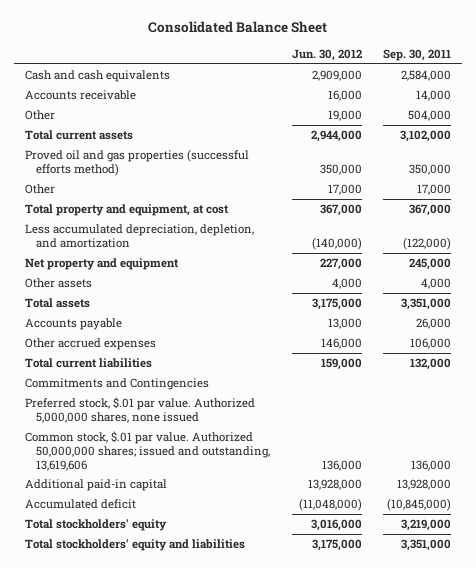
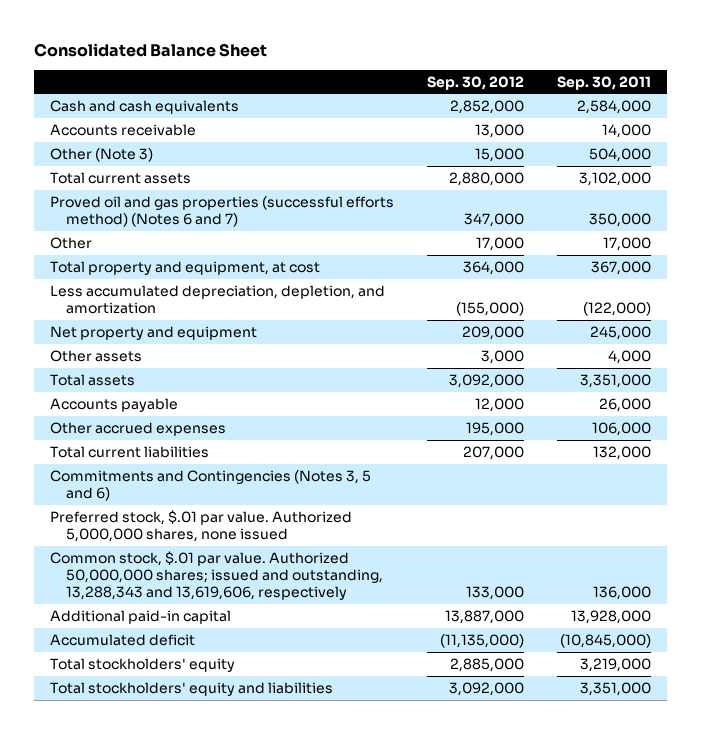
- | Jun. 30, 2012 | Sep. 30, 2011
+ | Sep. 30, 2012 | Sep. 30, 2011
- Other | 19,000 | 504,000
+ Other (Note 3) | 15,000 | 504,000
- Proved oil and gas properties (successful efforts method) | 350,000 | 350,000
+ Proved oil and gas properties (successful efforts method) (Notes 6 and 7) | 347,000 | 350,000
- Commitments and Contingencies
+ Commitments and Contingencies (Notes 3, 5 and 6)
- Common stock, $.01 par value. Authorized 50,000,000 shares; issued and outstanding, 13,619,606 | 136,000 | 136,000
+ Common stock, $.01 par value. Authorized 50,000,000 shares; issued and outstanding, 13,288,343 and 13,619,606, respectively | 133,000 | 136,000

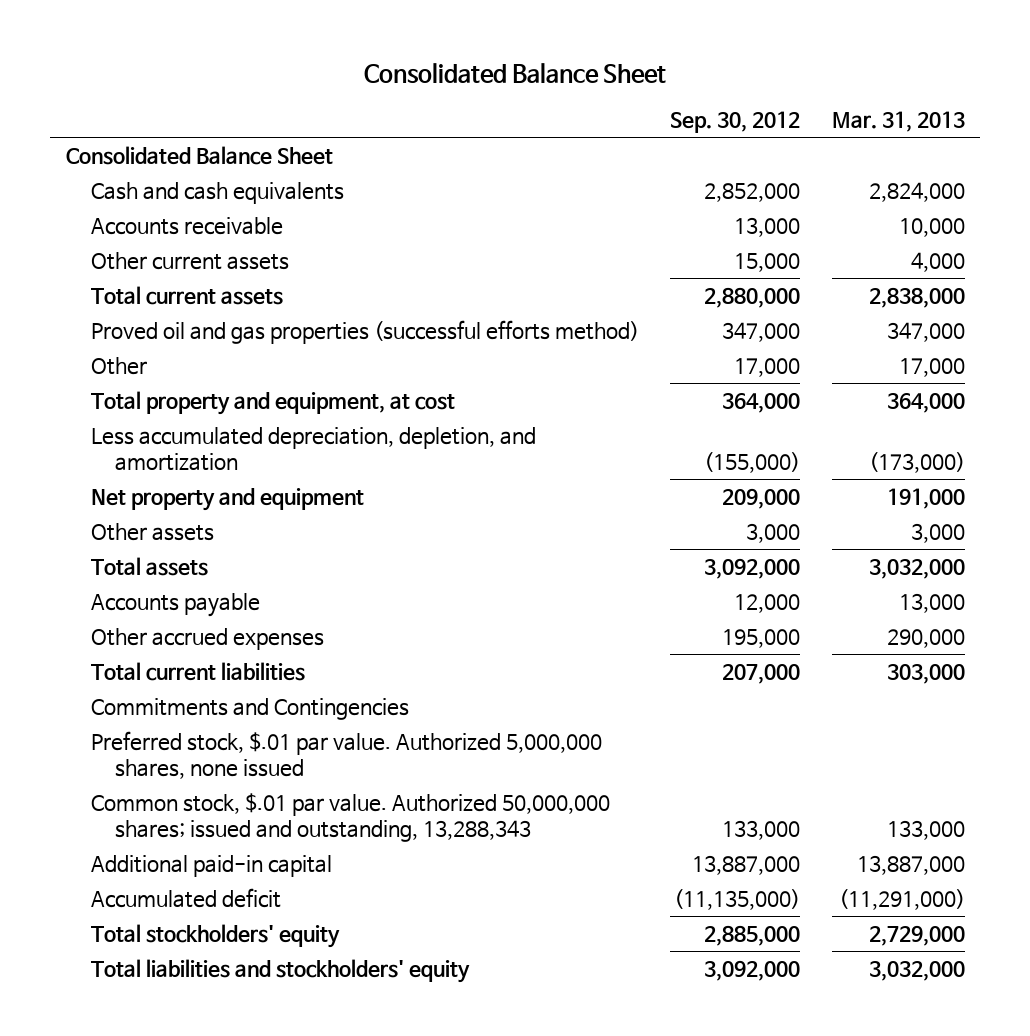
- | Sep. 30, 2012 | Sep. 30, 2011
+ | Sep. 30, 2012 | Mar. 31, 2013
+ Consolidated Balance Sheet
- Other (Note 3) | 15,000 | 504,000
+ Other current assets | 15,000 | 4,000
- Proved oil and gas properties (successful efforts method) (Notes 6 and 7) | 347,000 | 350,000
+ Proved oil and gas properties (successful efforts method) | 347,000 | 347,000
- Commitments and Contingencies (Notes 3, 5 and 6)
+ Commitments and Contingencies
- Common stock, $.01 par value. Authorized 50,000,000 shares; issued and outstanding, 13,288,343 and 13,619,606, respectively | 133,000 | 136,000
+ Common stock, $.01 par value. Authorized 50,000,000 shares; issued and outstanding, 13,288,343 | 133,000 | 133,000
- Total stockholders' equity and liabilities | 3,092,000 | 3,351,000
+ Total liabilities and stockholders' equity | 3,092,000 | 3,032,000

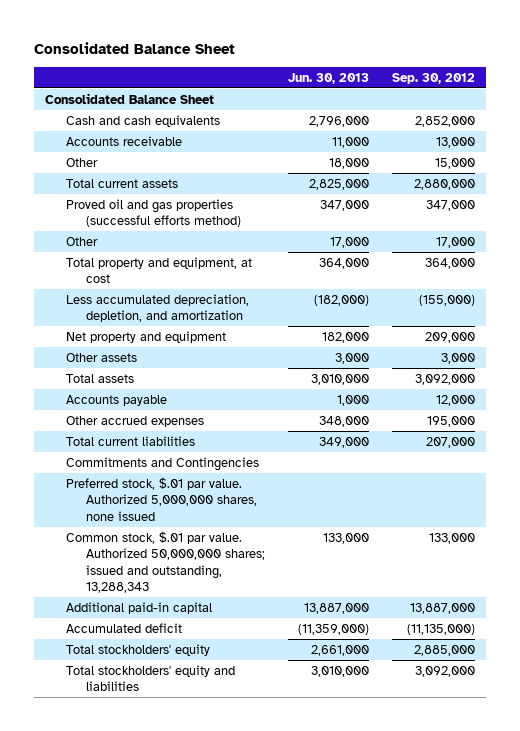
- | Sep. 30, 2012 | Mar. 31, 2013
+ | Jun. 30, 2013 | Sep. 30, 2012
- Other current assets | 15,000 | 4,000
+ Other | 18,000 | 15,000
- Total liabilities and stockholders' equity | 3,092,000 | 3,032,000
+ Total stockholders' equity and liabilities | 3,010,000 | 3,092,000

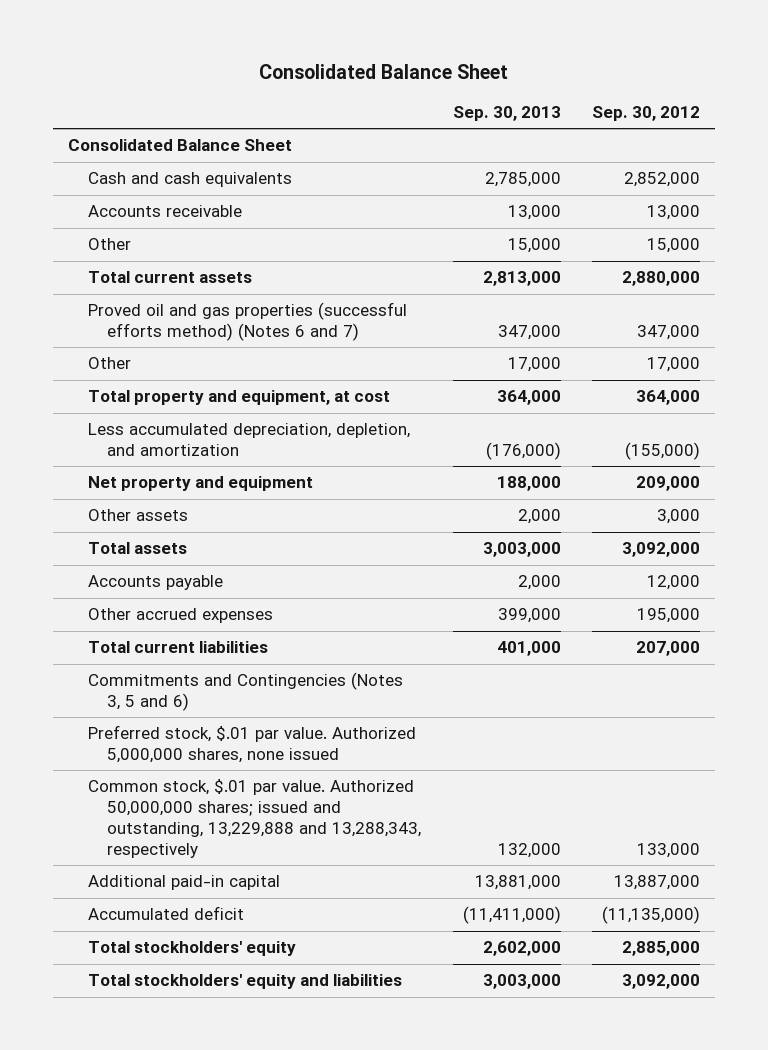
- | Jun. 30, 2013 | Sep. 30, 2012
+ | Sep. 30, 2013 | Sep. 30, 2012
- Proved oil and gas properties (successful efforts method) | 347,000 | 347,000
+ Proved oil and gas properties (successful efforts method) (Notes 6 and 7) | 347,000 | 347,000
- Commitments and Contingencies
+ Commitments and Contingencies (Notes 3, 5 and 6)
- Common stock, $.01 par value. Authorized 50,000,000 shares; issued and outstanding, 13,288,343 | 133,000 | 133,000
+ Common stock, $.01 par value. Authorized 50,000,000 shares; issued and outstanding, 13,229,888 and 13,288,343, respectively | 132,000 | 133,000

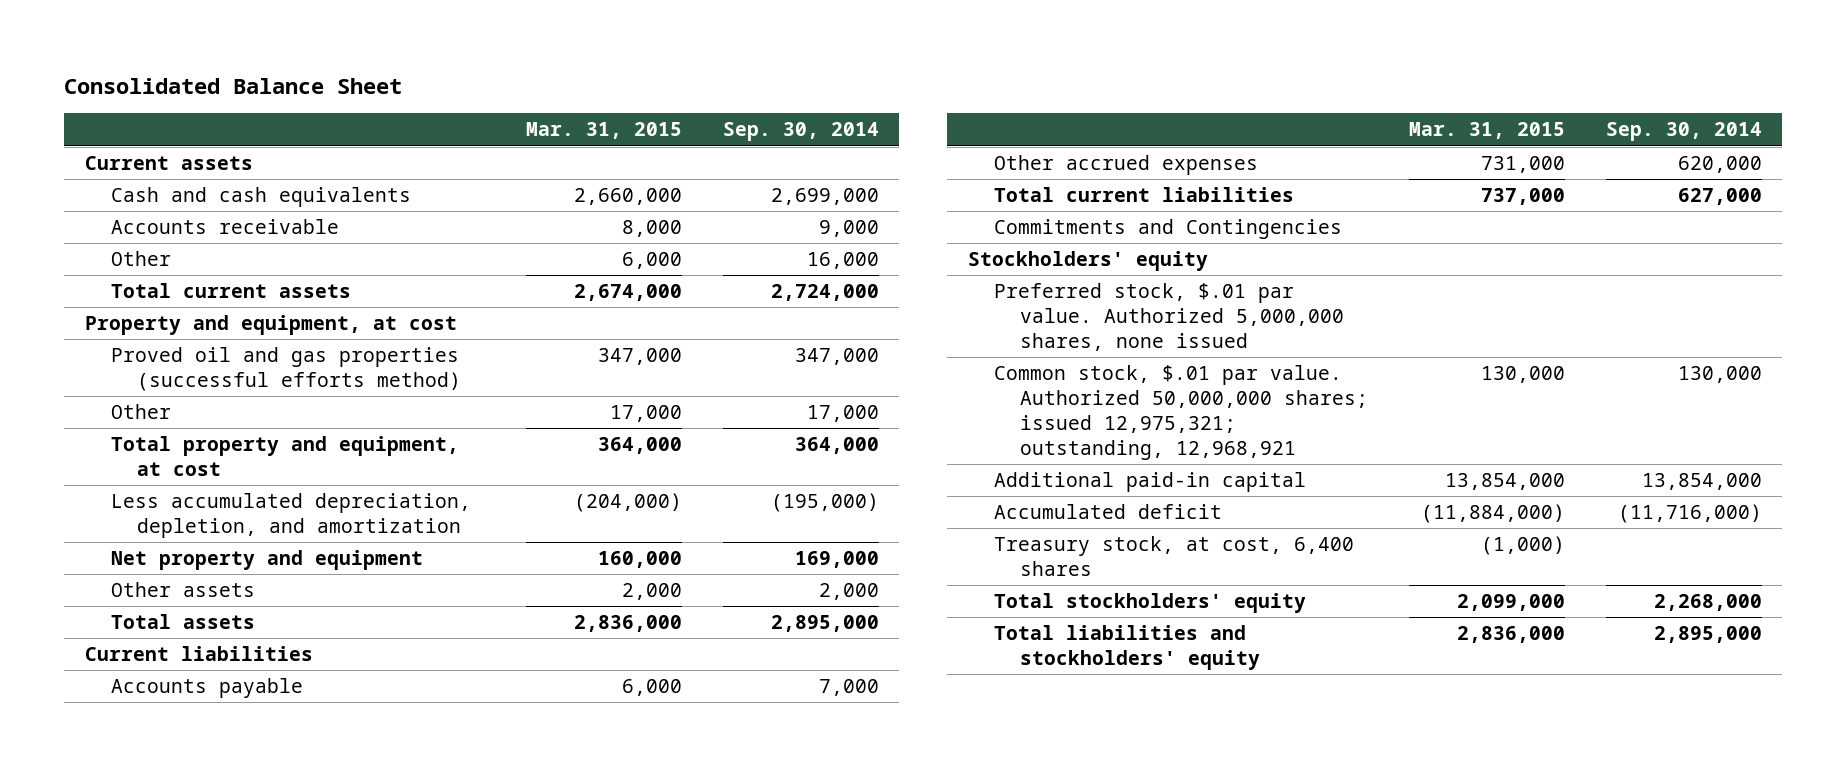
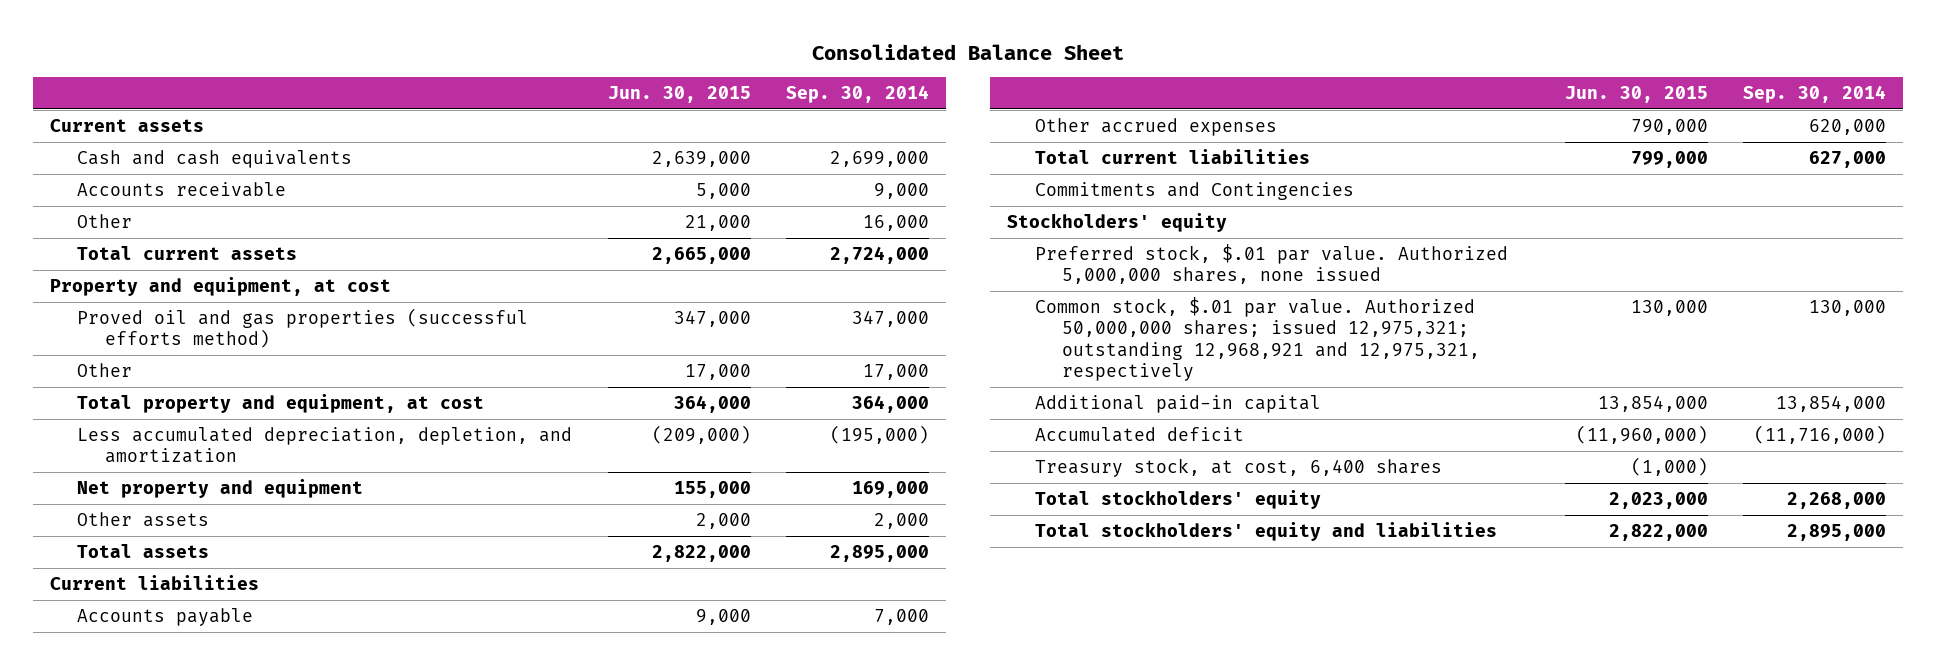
- | Mar. 31, 2015 | Sep. 30, 2014
+ | Jun. 30, 2015 | Sep. 30, 2014
- Common stock, $.01 par value. Authorized 50,000,000 shares; issued 12,975,321; outstanding, 12,968,921 | 130,000 | 130,000
+ Common stock, $.01 par value. Authorized 50,000,000 shares; issued 12,975,321; outstanding 12,968,921 and 12,975,321, respectively | 130,000 | 130,000
- Total liabilities and stockholders' equity | 2,836,000 | 2,895,000
+ Total stockholders' equity and liabilities | 2,822,000 | 2,895,000

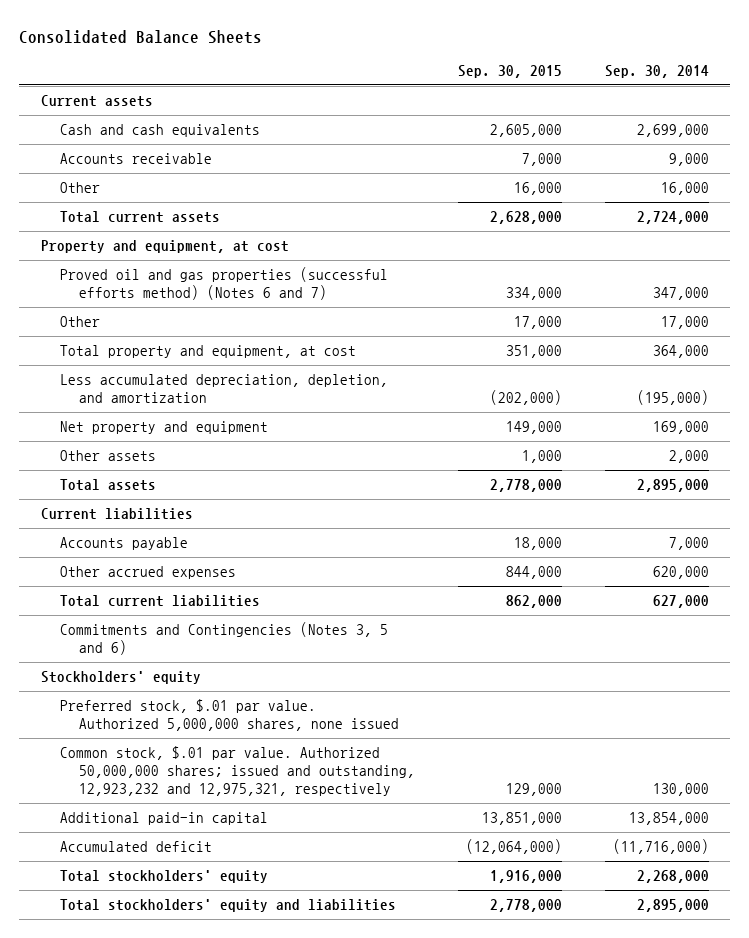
- Consolidated Balance Sheet
+ Consolidated Balance Sheets
- | Jun. 30, 2015 | Sep. 30, 2014
+ | Sep. 30, 2015 | Sep. 30, 2014
- Proved oil and gas properties (successful efforts method) | 347,000 | 347,000
+ Proved oil and gas properties (successful efforts method) (Notes 6 and 7) | 334,000 | 347,000
- Commitments and Contingencies
+ Commitments and Contingencies (Notes 3, 5 and 6)
- Common stock, $.01 par value. Authorized 50,000,000 shares; issued 12,975,321; outstanding 12,968,921 and 12,975,321, respectively | 130,000 | 130,000
+ Common stock, $.01 par value. Authorized 50,000,000 shares; issued and outstanding, 12,923,232 and 12,975,321, respectively | 129,000 | 130,000
- Treasury stock, at cost, 6,400 shares | (1,000) |

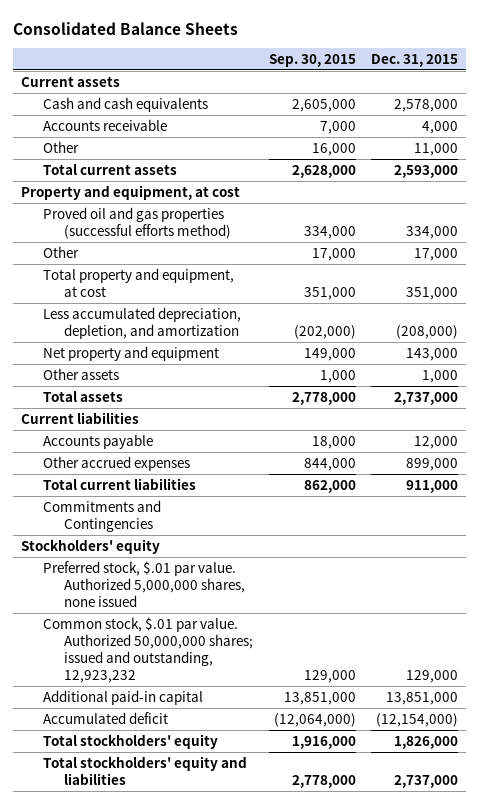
- | Sep. 30, 2015 | Sep. 30, 2014
+ | Sep. 30, 2015 | Dec. 31, 2015
- Proved oil and gas properties (successful efforts method) (Notes 6 and 7) | 334,000 | 347,000
+ Proved oil and gas properties (successful efforts method) | 334,000 | 334,000
- Commitments and Contingencies (Notes 3, 5 and 6)
+ Commitments and Contingencies
- Common stock, $.01 par value. Authorized 50,000,000 shares; issued and outstanding, 12,923,232 and 12,975,321, respectively | 129,000 | 130,000
+ Common stock, $.01 par value. Authorized 50,000,000 shares; issued and outstanding, 12,923,232 | 129,000 | 129,000

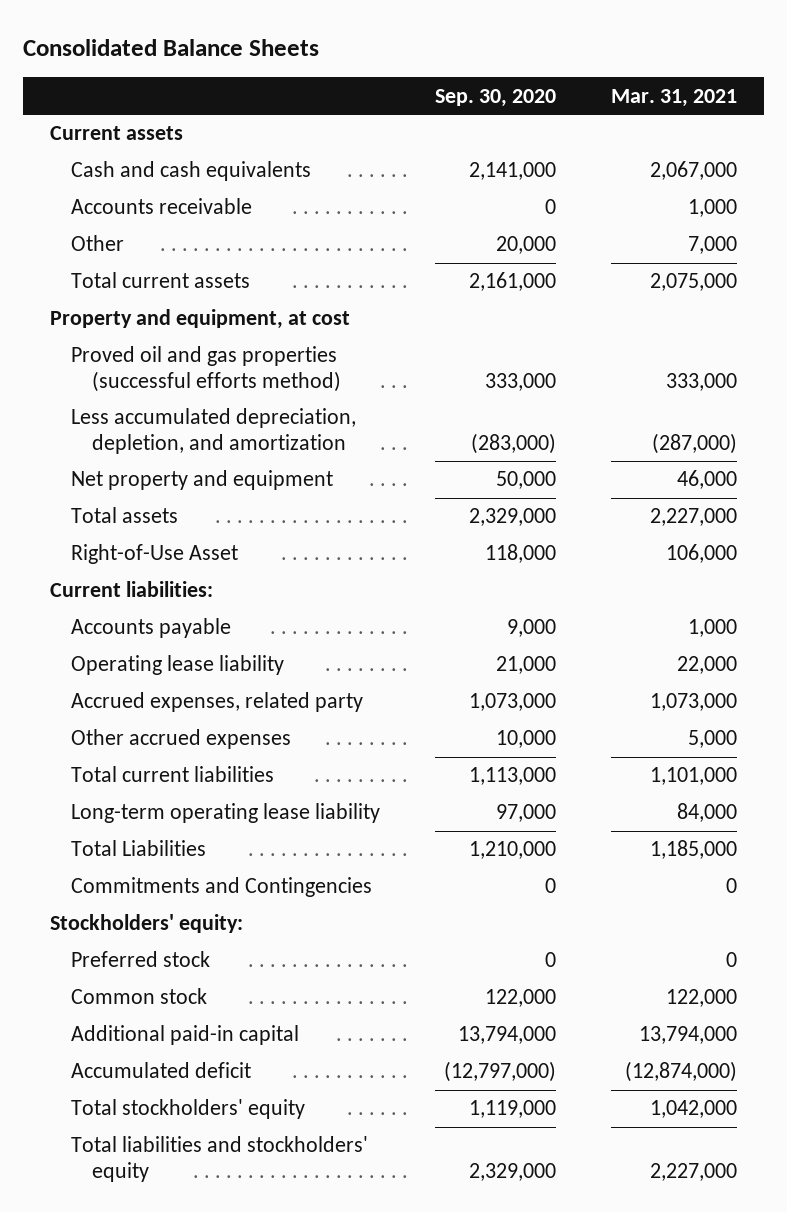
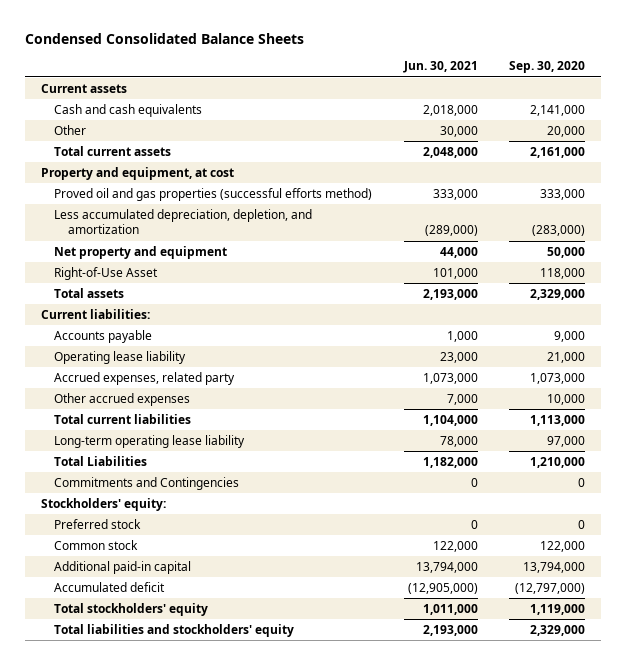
- Consolidated Balance Sheets
+ Condensed Consolidated Balance Sheets
- | Sep. 30, 2020 | Mar. 31, 2021
+ | Jun. 30, 2021 | Sep. 30, 2020
- Accounts receivable | 0 | 1,000
moved down: Total assets | 2,193,000 | 2,329,000

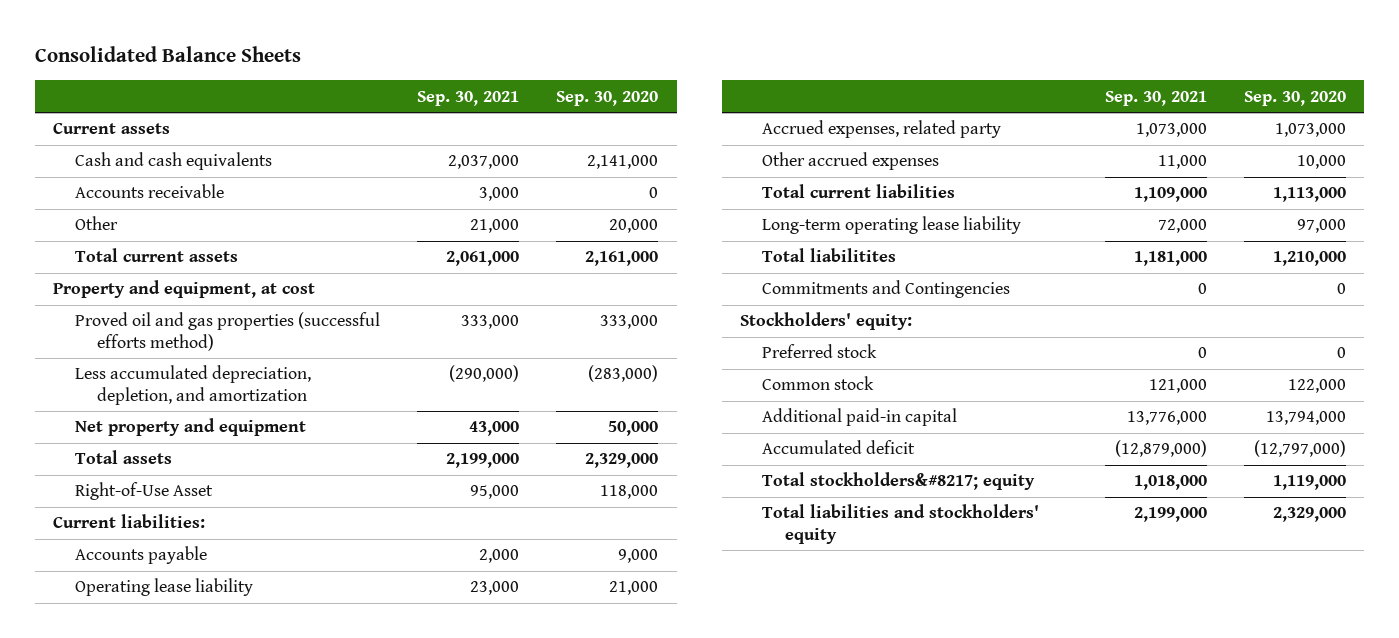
- Condensed Consolidated Balance Sheets
+ Consolidated Balance Sheets
- | Jun. 30, 2021 | Sep. 30, 2020
+ | Sep. 30, 2021 | Sep. 30, 2020
+ Accounts receivable | 3,000 | 0
moved down: Right-of-Use Asset | 95,000 | 118,000
- Total Liabilities | 1,182,000 | 1,210,000
+ Total liabilitites | 1,181,000 | 1,210,000
- Total stockholders' equity | 1,011,000 | 1,119,000
+ Total stockholders&#8217; equity | 1,018,000 | 1,119,000

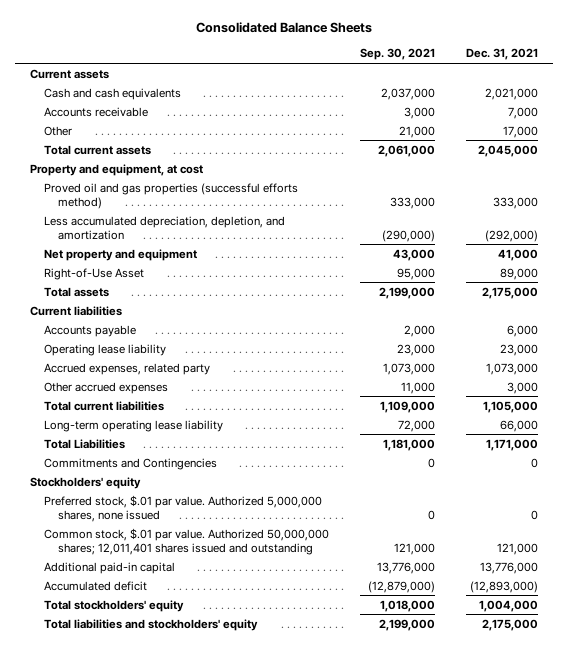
- | Sep. 30, 2021 | Sep. 30, 2020
+ | Sep. 30, 2021 | Dec. 31, 2021
- Current liabilities:
moved down: Total assets | 2,199,000 | 2,175,000
+ Current liabilities
- Total liabilitites | 1,181,000 | 1,210,000
+ Total Liabilities | 1,181,000 | 1,171,000
- Stockholders' equity:
- Preferred stock | 0 | 0
- Common stock | 121,000 | 122,000
+ Stockholders' equity
+ Preferred stock, $.01 par value. Authorized 5,000,000 shares, none issued | 0 | 0
+ Common stock, $.01 par value. Authorized 50,000,000 shares; 12,011,401 shares issued and outstanding | 121,000 | 121,000
- Total stockholders&#8217; equity | 1,018,000 | 1,119,000
+ Total stockholders' equity | 1,018,000 | 1,004,000

